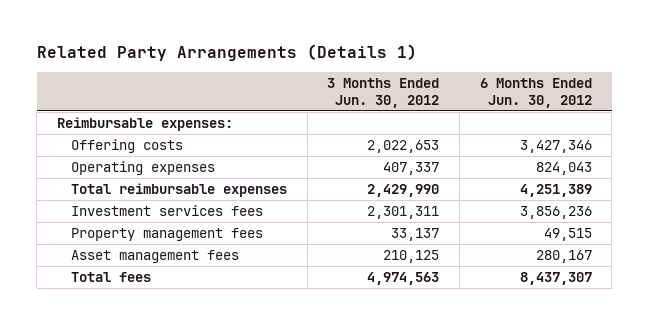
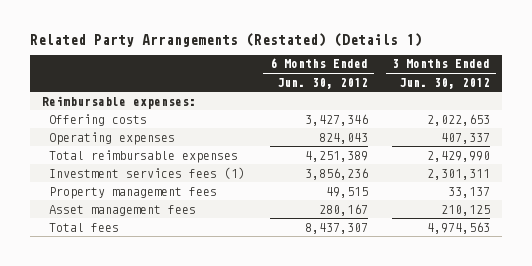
- Related Party Arrangements (Details 1)
+ Related Party Arrangements (Restated) (Details 1)
- | 3 Months Ended Jun. 30, 2012 | 6 Months Ended Jun. 30, 2012
+ | 6 Months Ended Jun. 30, 2012 | 3 Months Ended Jun. 30, 2012
- Investment services fees | 2,301,311 | 3,856,236
+ Investment services fees (1) | 3,856,236 | 2,301,311

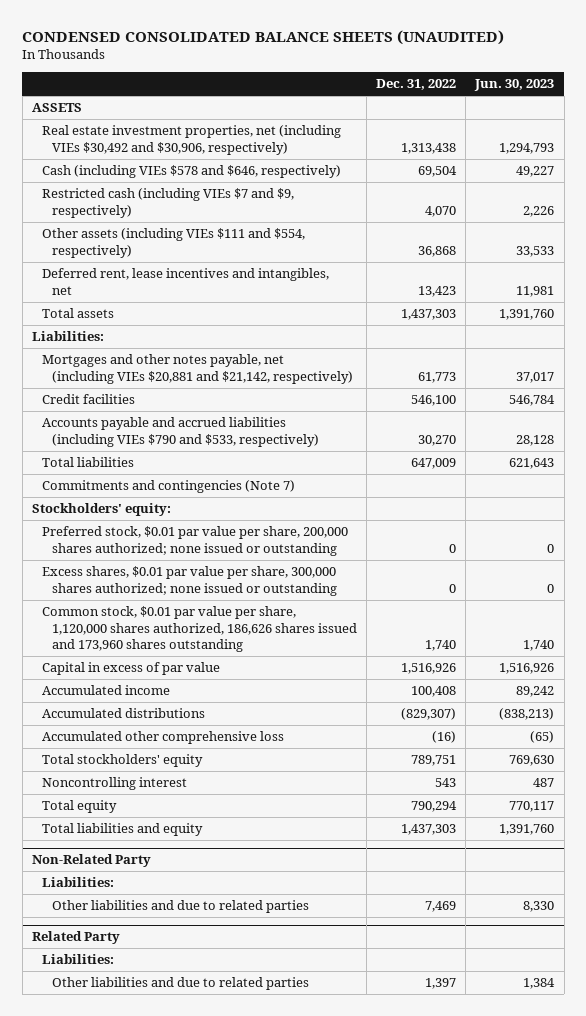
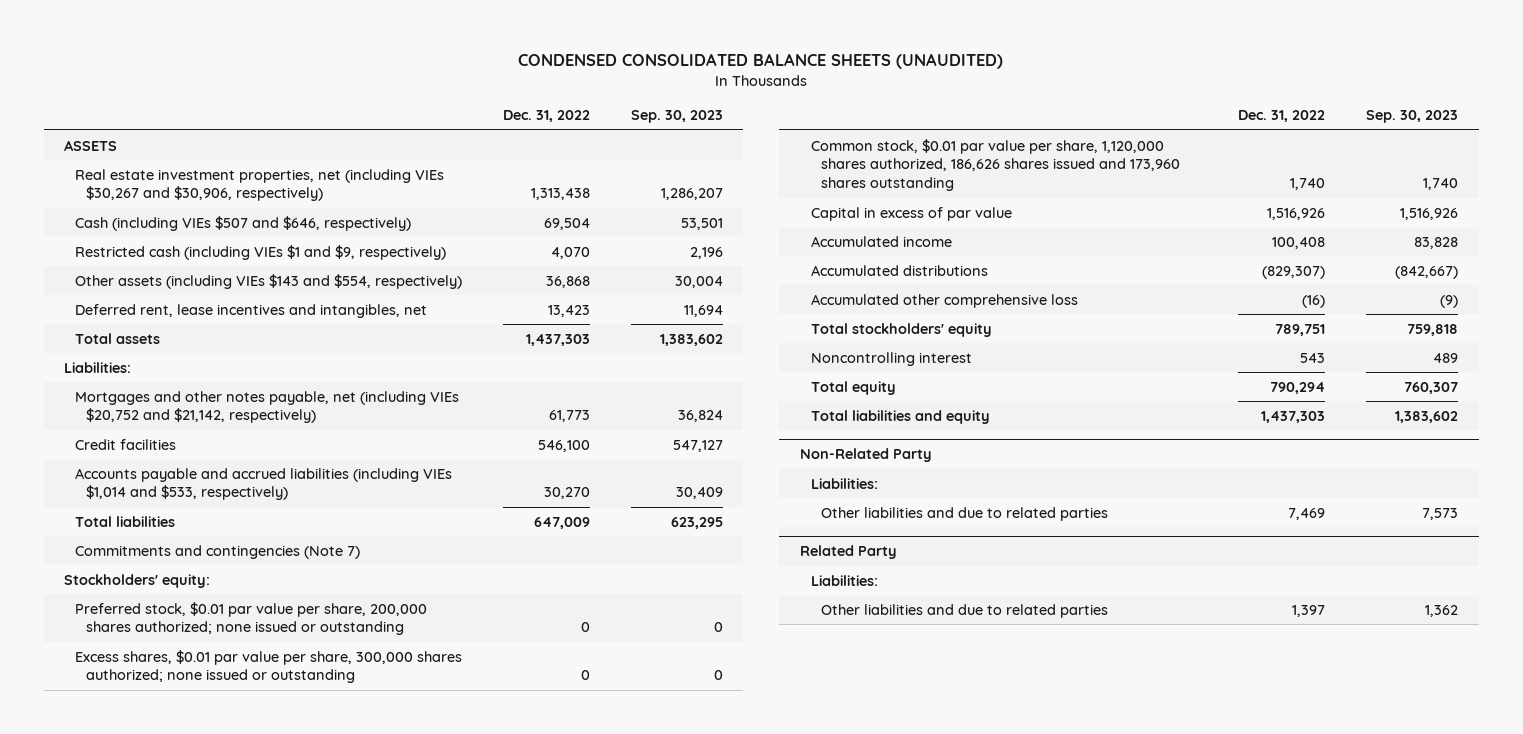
- | Dec. 31, 2022 | Jun. 30, 2023
+ | Dec. 31, 2022 | Sep. 30, 2023
- Real estate investment properties, net (including VIEs $30,492 and $30,906, respectively) | 1,313,438 | 1,294,793
- Cash (including VIEs $578 and $646, respectively) | 69,504 | 49,227
- Restricted cash (including VIEs $7 and $9, respectively) | 4,070 | 2,226
- Other assets (including VIEs $111 and $554, respectively) | 36,868 | 33,533
+ Real estate investment properties, net (including VIEs $30,267 and $30,906, respectively) | 1,313,438 | 1,286,207
+ Cash (including VIEs $507 and $646, respectively) | 69,504 | 53,501
+ Restricted cash (including VIEs $1 and $9, respectively) | 4,070 | 2,196
+ Other assets (including VIEs $143 and $554, respectively) | 36,868 | 30,004
- Mortgages and other notes payable, net (including VIEs $20,881 and $21,142, respectively) | 61,773 | 37,017
+ Mortgages and other notes payable, net (including VIEs $20,752 and $21,142, respectively) | 61,773 | 36,824
- Accounts payable and accrued liabilities (including VIEs $790 and $533, respectively) | 30,270 | 28,128
+ Accounts payable and accrued liabilities (including VIEs $1,014 and $533, respectively) | 30,270 | 30,409

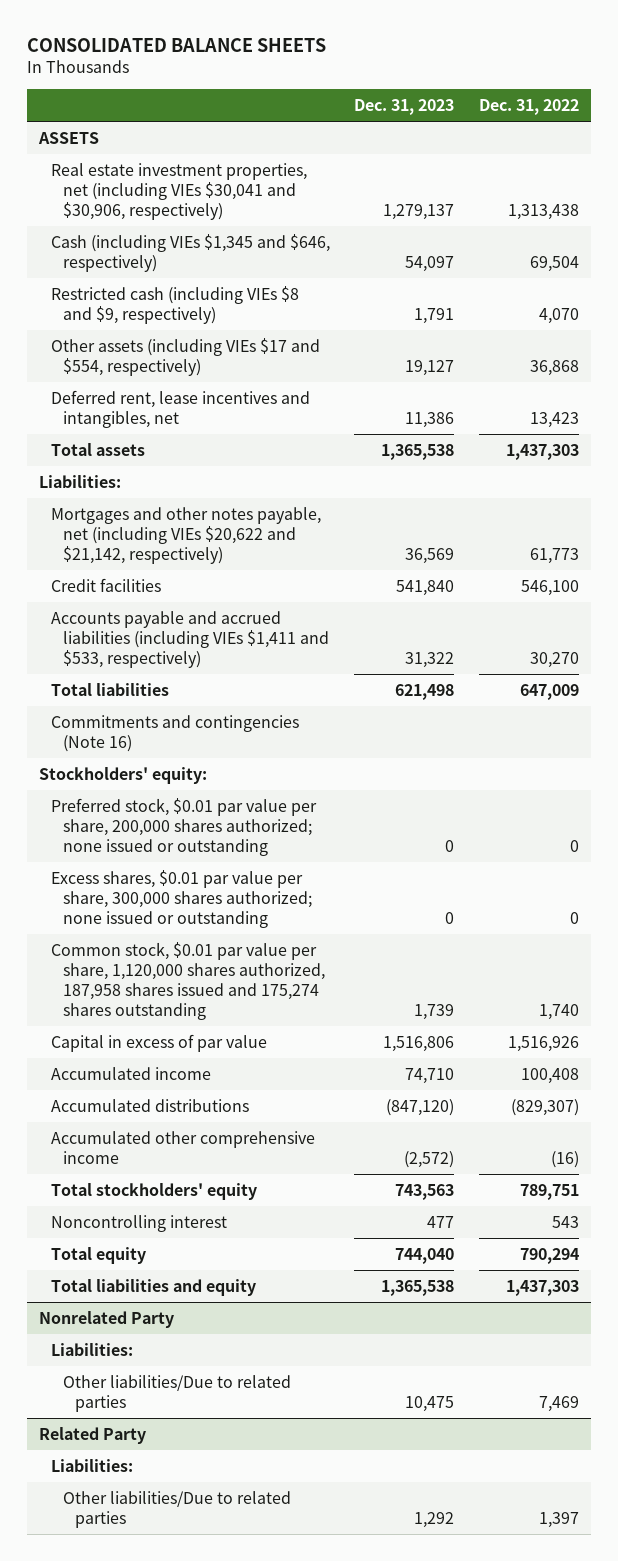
- CONDENSED CONSOLIDATED BALANCE SHEETS (UNAUDITED)
+ CONSOLIDATED BALANCE SHEETS
- | Dec. 31, 2022 | Sep. 30, 2023
+ | Dec. 31, 2023 | Dec. 31, 2022
- Real estate investment properties, net (including VIEs $30,267 and $30,906, respectively) | 1,313,438 | 1,286,207
- Cash (including VIEs $507 and $646, respectively) | 69,504 | 53,501
- Restricted cash (including VIEs $1 and $9, respectively) | 4,070 | 2,196
- Other assets (including VIEs $143 and $554, respectively) | 36,868 | 30,004
+ Real estate investment properties, net (including VIEs $30,041 and $30,906, respectively) | 1,279,137 | 1,313,438
+ Cash (including VIEs $1,345 and $646, respectively) | 54,097 | 69,504
+ Restricted cash (including VIEs $8 and $9, respectively) | 1,791 | 4,070
+ Other assets (including VIEs $17 and $554, respectively) | 19,127 | 36,868
- Mortgages and other notes payable, net (including VIEs $20,752 and $21,142, respectively) | 61,773 | 36,824
+ Mortgages and other notes payable, net (including VIEs $20,622 and $21,142, respectively) | 36,569 | 61,773
- Accounts payable and accrued liabilities (including VIEs $1,014 and $533, respectively) | 30,270 | 30,409
+ Accounts payable and accrued liabilities (including VIEs $1,411 and $533, respectively) | 31,322 | 30,270
- Commitments and contingencies (Note 7)
+ Commitments and contingencies (Note 16)
- Common stock, $0.01 par value per share, 1,120,000 shares authorized, 186,626 shares issued and 173,960 shares outstanding | 1,740 | 1,740
+ Common stock, $0.01 par value per share, 1,120,000 shares authorized, 187,958 shares issued and 175,274 shares outstanding | 1,739 | 1,740
- Accumulated other comprehensive loss | (16) | (9)
+ Accumulated other comprehensive income | (2,572) | (16)
- Non-Related Party
+ Nonrelated Party
- Other liabilities and due to related parties | 7,469 | 7,573
+ Other liabilities/Due to related parties | 10,475 | 7,469
@ Related Party
- Other liabilities and due to related parties | 1,397 | 1,362
+ Other liabilities/Due to related parties | 1,292 | 1,397

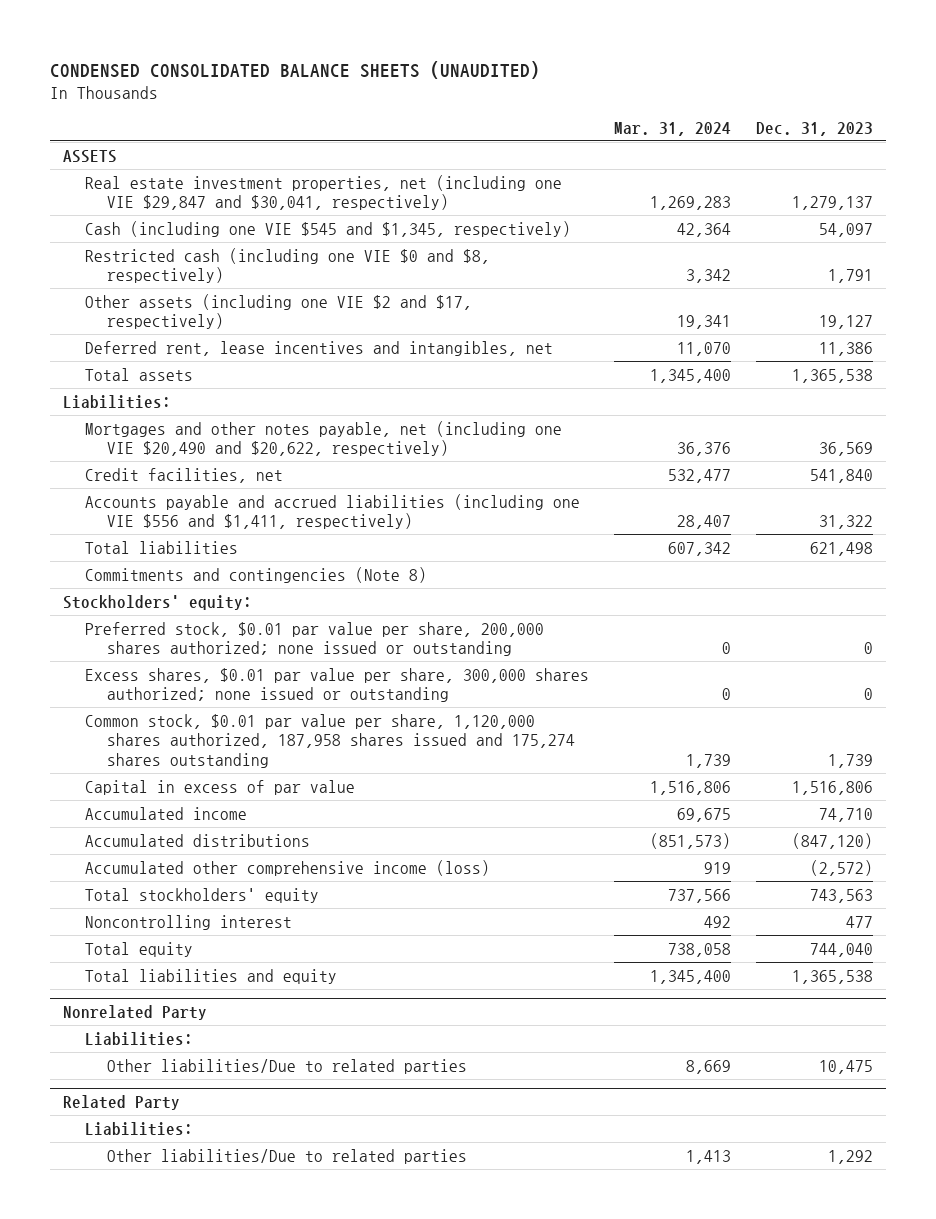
- CONSOLIDATED BALANCE SHEETS
+ CONDENSED CONSOLIDATED BALANCE SHEETS (UNAUDITED)
- | Dec. 31, 2023 | Dec. 31, 2022
+ | Mar. 31, 2024 | Dec. 31, 2023
- Real estate investment properties, net (including VIEs $30,041 and $30,906, respectively) | 1,279,137 | 1,313,438
- Cash (including VIEs $1,345 and $646, respectively) | 54,097 | 69,504
- Restricted cash (including VIEs $8 and $9, respectively) | 1,791 | 4,070
- Other assets (including VIEs $17 and $554, respectively) | 19,127 | 36,868
+ Real estate investment properties, net (including one VIE $29,847 and $30,041, respectively) | 1,269,283 | 1,279,137
+ Cash (including one VIE $545 and $1,345, respectively) | 42,364 | 54,097
+ Restricted cash (including one VIE $0 and $8, respectively) | 3,342 | 1,791
+ Other assets (including one VIE $2 and $17, respectively) | 19,341 | 19,127
- Mortgages and other notes payable, net (including VIEs $20,622 and $21,142, respectively) | 36,569 | 61,773
- Credit facilities | 541,840 | 546,100
- Accounts payable and accrued liabilities (including VIEs $1,411 and $533, respectively) | 31,322 | 30,270
+ Mortgages and other notes payable, net (including one VIE $20,490 and $20,622, respectively) | 36,376 | 36,569
+ Credit facilities, net | 532,477 | 541,840
+ Accounts payable and accrued liabilities (including one VIE $556 and $1,411, respectively) | 28,407 | 31,322
- Commitments and contingencies (Note 16)
+ Commitments and contingencies (Note 8)
- Accumulated other comprehensive income | (2,572) | (16)
+ Accumulated other comprehensive income (loss) | 919 | (2,572)

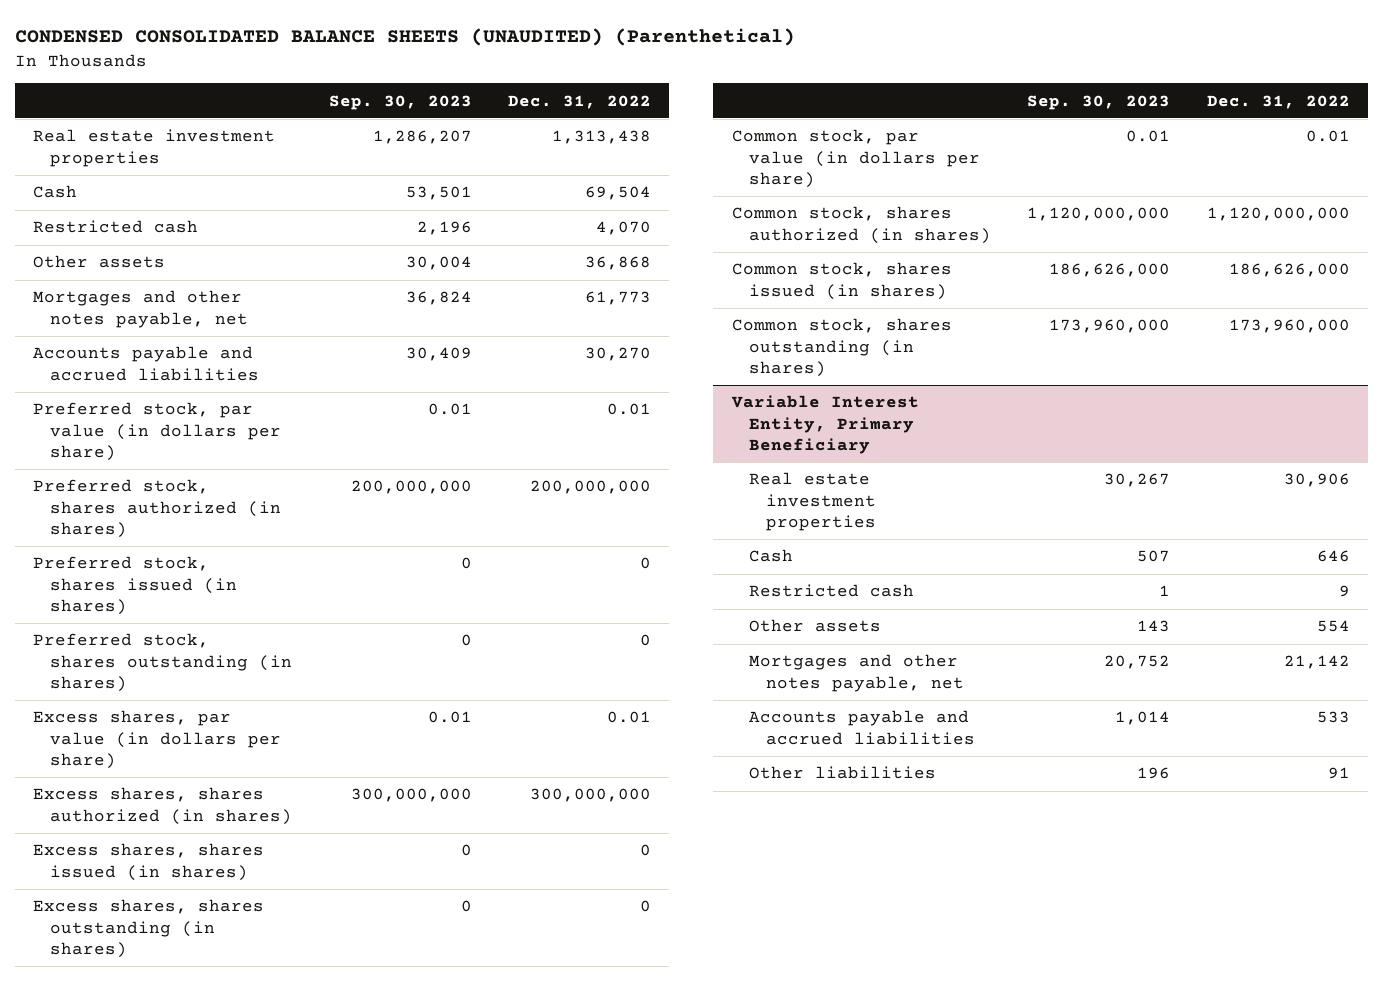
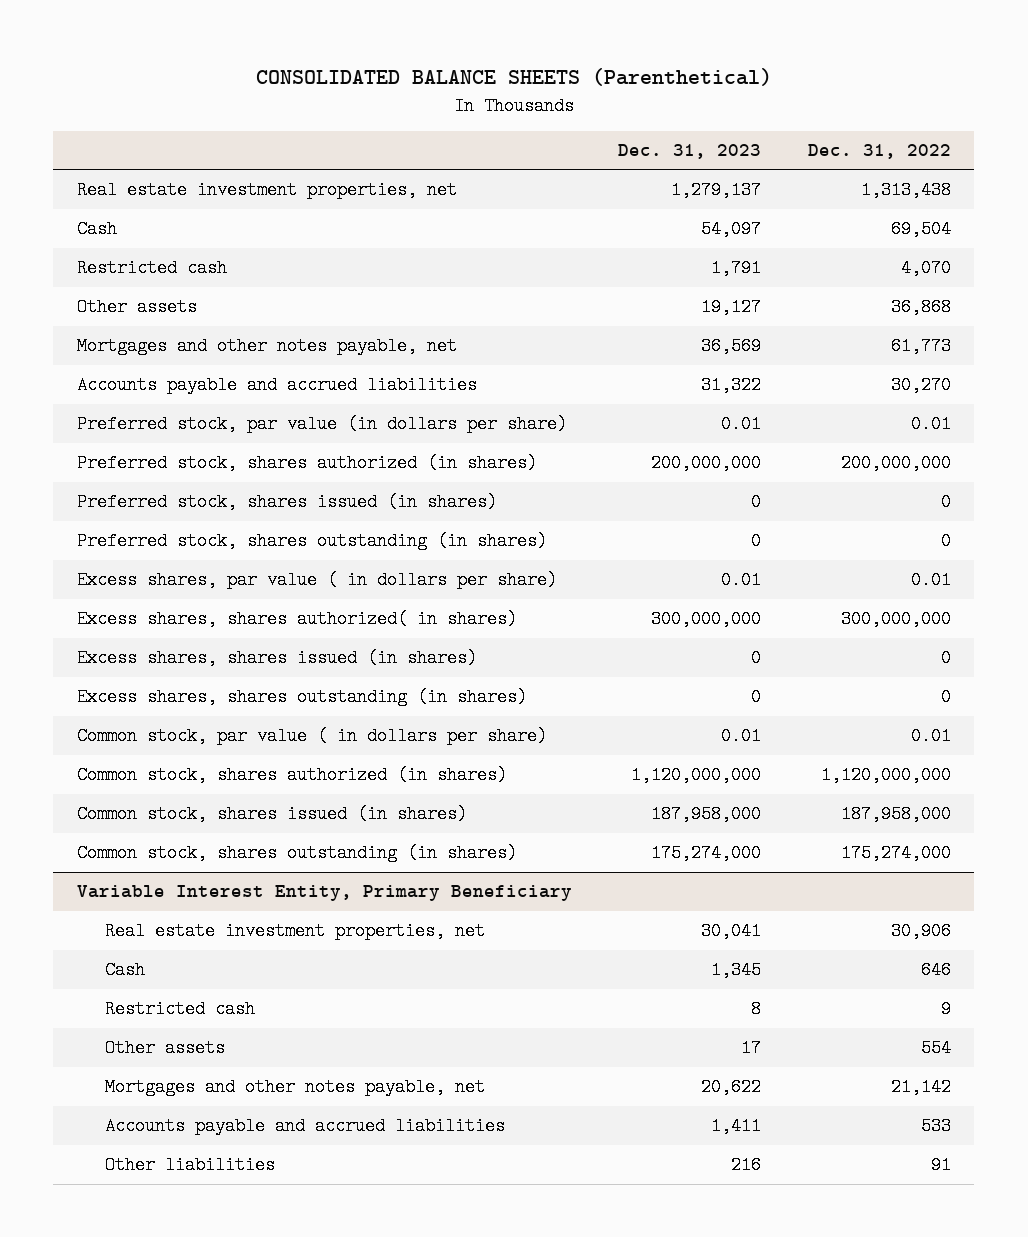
- CONDENSED CONSOLIDATED BALANCE SHEETS (UNAUDITED) (Parenthetical)
+ CONSOLIDATED BALANCE SHEETS (Parenthetical)
- | Sep. 30, 2023 | Dec. 31, 2022
+ | Dec. 31, 2023 | Dec. 31, 2022
- Real estate investment properties | 1,286,207 | 1,313,438
+ Real estate investment properties, net | 1,279,137 | 1,313,438
- Excess shares, par value (in dollars per share) | 0.01 | 0.01
- Excess shares, shares authorized (in shares) | 300,000,000 | 300,000,000
+ Excess shares, par value ( in dollars per share) | 0.01 | 0.01
+ Excess shares, shares authorized( in shares) | 300,000,000 | 300,000,000
- Common stock, par value (in dollars per share) | 0.01 | 0.01
+ Common stock, par value ( in dollars per share) | 0.01 | 0.01
- Common stock, shares issued (in shares) | 186,626,000 | 186,626,000
- Common stock, shares outstanding (in shares) | 173,960,000 | 173,960,000
+ Common stock, shares issued (in shares) | 187,958,000 | 187,958,000
+ Common stock, shares outstanding (in shares) | 175,274,000 | 175,274,000
@ Variable Interest Entity, Primary Beneficiary
- Real estate investment properties | 30,267 | 30,906
+ Real estate investment properties, net | 30,041 | 30,906

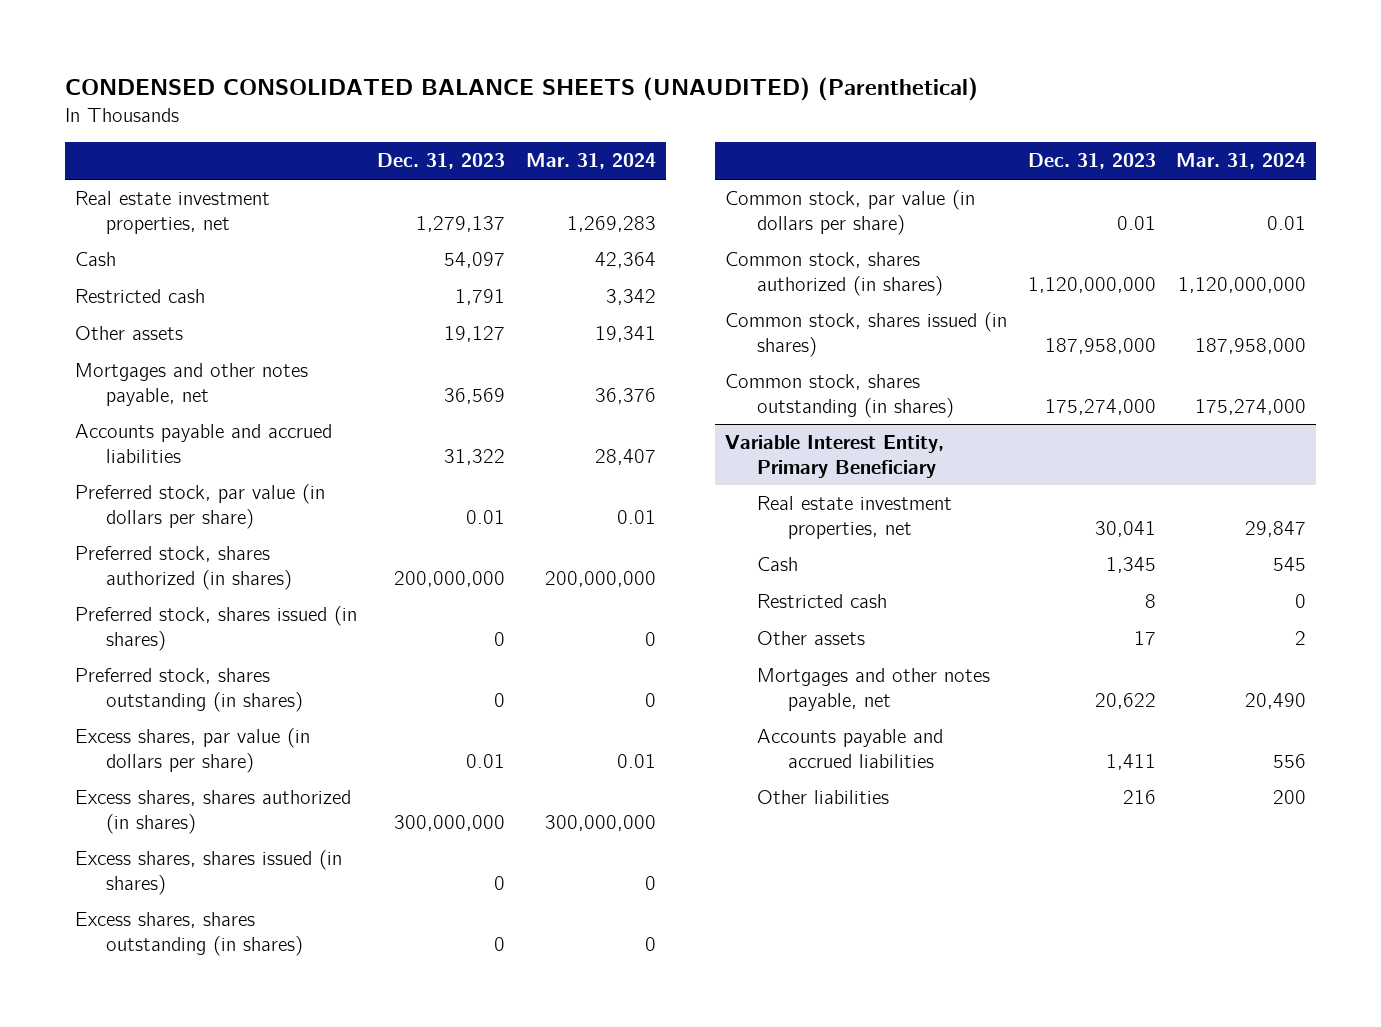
- CONSOLIDATED BALANCE SHEETS (Parenthetical)
+ CONDENSED CONSOLIDATED BALANCE SHEETS (UNAUDITED) (Parenthetical)
- | Dec. 31, 2023 | Dec. 31, 2022
+ | Dec. 31, 2023 | Mar. 31, 2024
- Excess shares, par value ( in dollars per share) | 0.01 | 0.01
- Excess shares, shares authorized( in shares) | 300,000,000 | 300,000,000
+ Excess shares, par value (in dollars per share) | 0.01 | 0.01
+ Excess shares, shares authorized (in shares) | 300,000,000 | 300,000,000
- Common stock, par value ( in dollars per share) | 0.01 | 0.01
+ Common stock, par value (in dollars per share) | 0.01 | 0.01

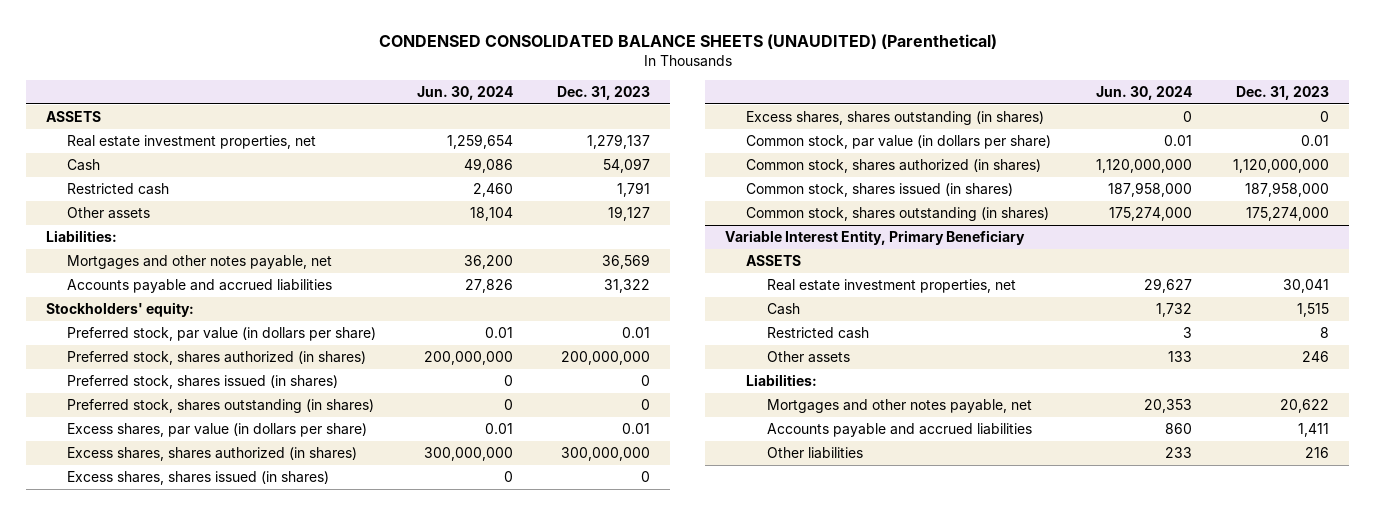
- | Dec. 31, 2023 | Mar. 31, 2024
+ | Jun. 30, 2024 | Dec. 31, 2023
+ ASSETS
+ Liabilities:
+ Stockholders' equity:
@ Variable Interest Entity, Primary Beneficiary
+ ASSETS
- Cash | 1,345 | 545
+ Cash | 1,732 | 1,515
- Other assets | 17 | 2
+ Other assets | 133 | 246
+ Liabilities:

